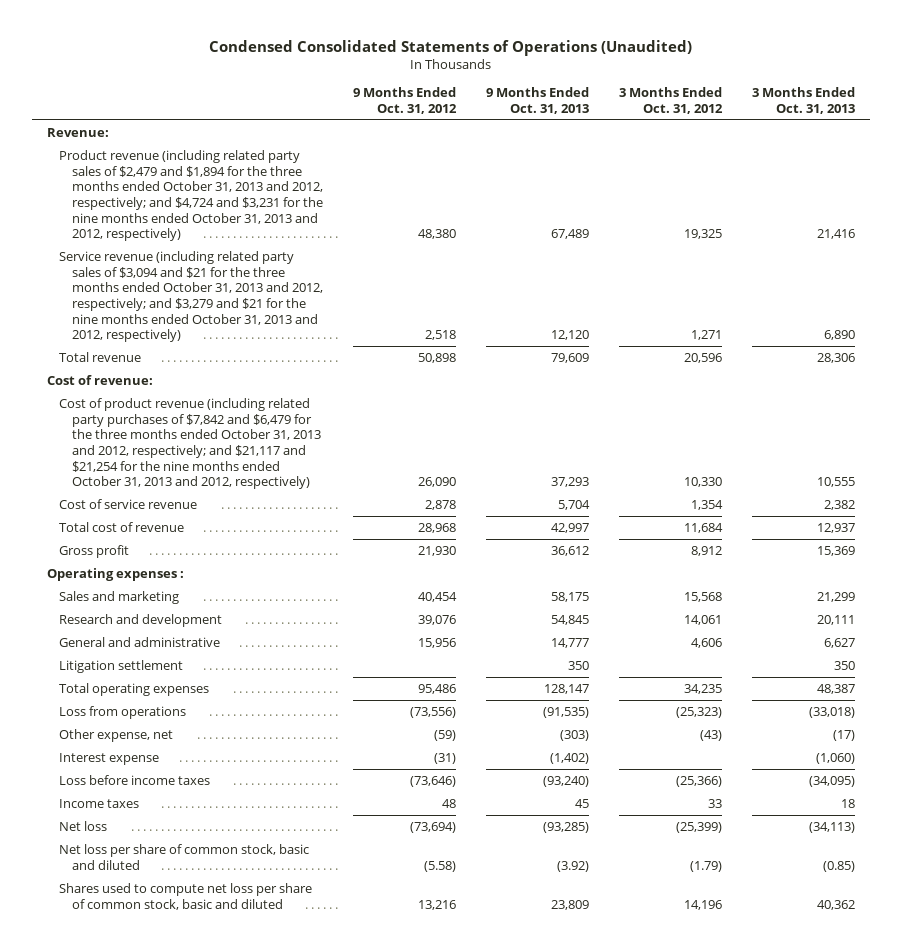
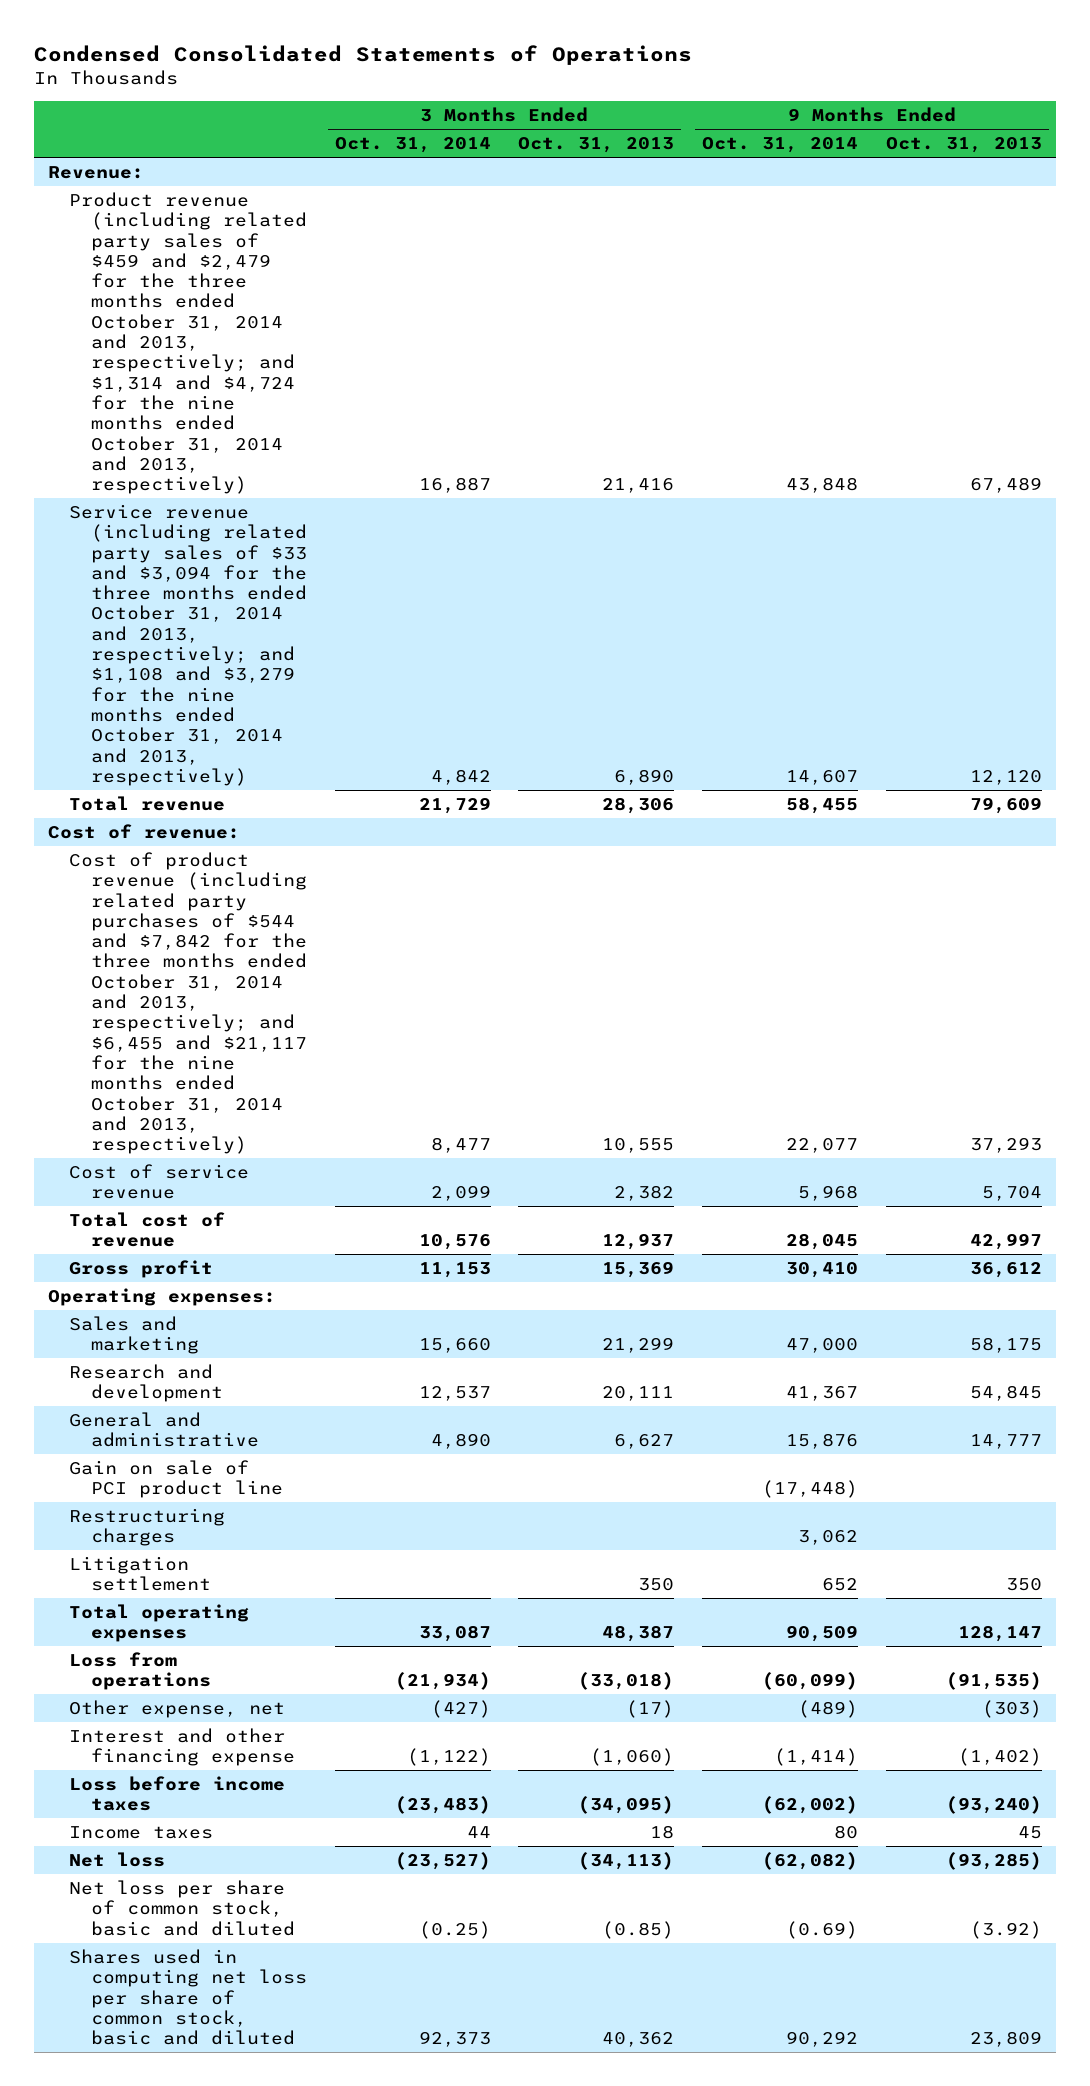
- Condensed Consolidated Statements of Operations (Unaudited)
+ Condensed Consolidated Statements of Operations
- | 9 Months Ended Oct. 31, 2012 | 9 Months Ended Oct. 31, 2013 | 3 Months Ended Oct. 31, 2012 | 3 Months Ended Oct. 31, 2013
+ | 3 Months Ended Oct. 31, 2014 | 3 Months Ended Oct. 31, 2013 | 9 Months Ended Oct. 31, 2014 | 9 Months Ended Oct. 31, 2013
- Product revenue (including related party sales of $2,479 and $1,894 for the three months ended October 31, 2013 and 2012, respectively; and $4,724 and $3,231 for the nine months ended October 31, 2013 and 2012, respectively) | 48,380 | 67,489 | 19,325 | 21,416
- Service revenue (including related party sales of $3,094 and $21 for the three months ended October 31, 2013 and 2012, respectively; and $3,279 and $21 for the nine months ended October 31, 2013 and 2012, respectively) | 2,518 | 12,120 | 1,271 | 6,890
+ Product revenue (including related party sales of $459 and $2,479 for the three months ended October 31, 2014 and 2013, respectively; and $1,314 and $4,724 for the nine months ended October 31, 2014 and 2013, respectively) | 16,887 | 21,416 | 43,848 | 67,489
+ Service revenue (including related party sales of $33 and $3,094 for the three months ended October 31, 2014 and 2013, respectively; and $1,108 and $3,279 for the nine months ended October 31, 2014 and 2013, respectively) | 4,842 | 6,890 | 14,607 | 12,120
- Cost of product revenue (including related party purchases of $7,842 and $6,479 for the three months ended October 31, 2013 and 2012, respectively; and $21,117 and $21,254 for the nine months ended October 31, 2013 and 2012, respectively) | 26,090 | 37,293 | 10,330 | 10,555
+ Cost of product revenue (including related party purchases of $544 and $7,842 for the three months ended October 31, 2014 and 2013, respectively; and $6,455 and $21,117 for the nine months ended October 31, 2014 and 2013, respectively) | 8,477 | 10,555 | 22,077 | 37,293
- Operating expenses :
+ Operating expenses:
+ Gain on sale of PCI product line | | | (17,448) |
+ Restructuring charges | | | 3,062 |
- Interest expense | (31) | (1,402) | | (1,060)
+ Interest and other financing expense | (1,122) | (1,060) | (1,414) | (1,402)
- Shares used to compute net loss per share of common stock, basic and diluted | 13,216 | 23,809 | 14,196 | 40,362
+ Shares used in computing net loss per share of common stock, basic and diluted | 92,373 | 40,362 | 90,292 | 23,809

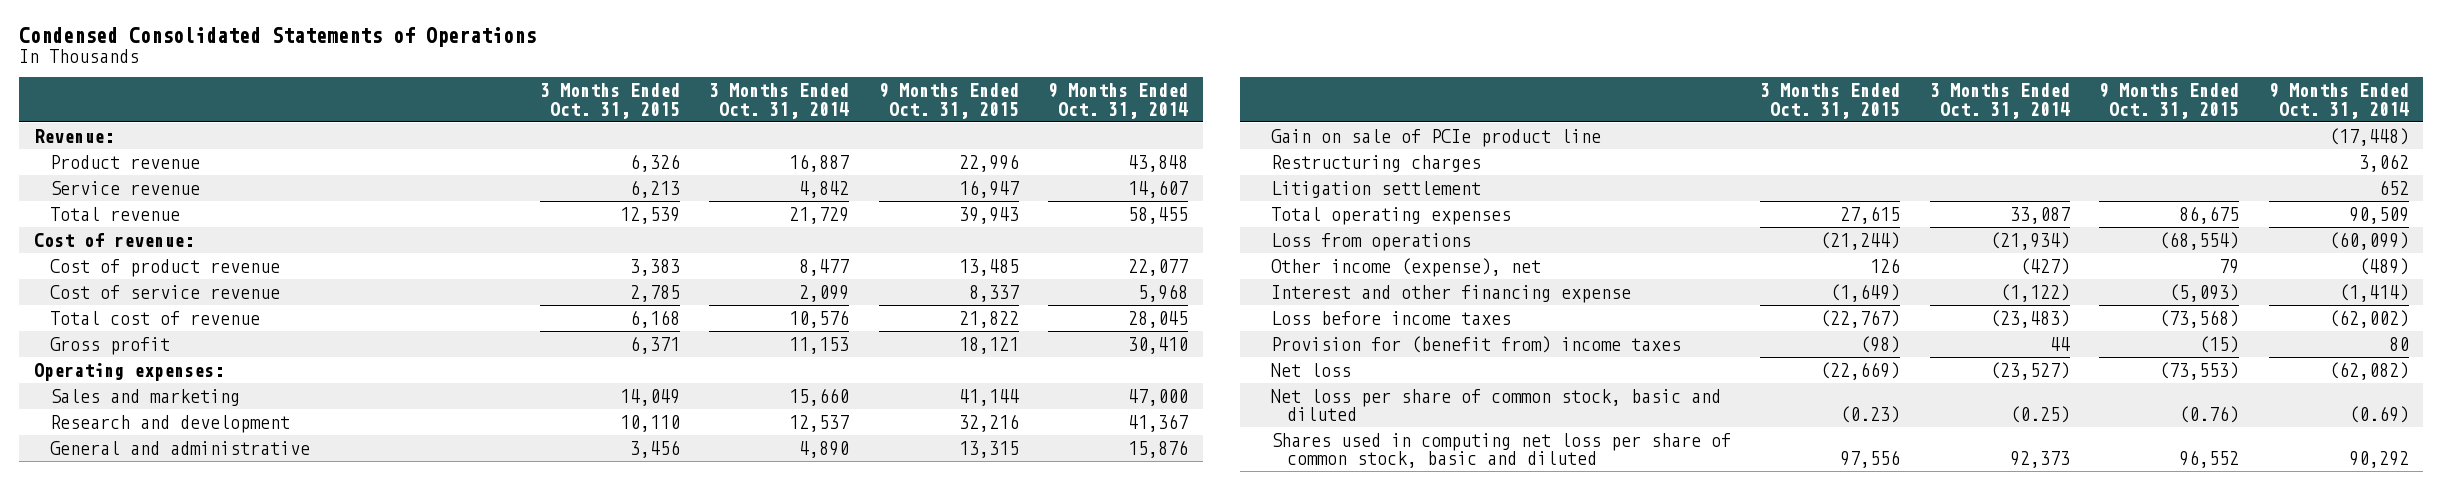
- | 3 Months Ended Oct. 31, 2014 | 3 Months Ended Oct. 31, 2013 | 9 Months Ended Oct. 31, 2014 | 9 Months Ended Oct. 31, 2013
+ | 3 Months Ended Oct. 31, 2015 | 3 Months Ended Oct. 31, 2014 | 9 Months Ended Oct. 31, 2015 | 9 Months Ended Oct. 31, 2014
- Product revenue (including related party sales of $459 and $2,479 for the three months ended October 31, 2014 and 2013, respectively; and $1,314 and $4,724 for the nine months ended October 31, 2014 and 2013, respectively) | 16,887 | 21,416 | 43,848 | 67,489
- Service revenue (including related party sales of $33 and $3,094 for the three months ended October 31, 2014 and 2013, respectively; and $1,108 and $3,279 for the nine months ended October 31, 2014 and 2013, respectively) | 4,842 | 6,890 | 14,607 | 12,120
+ Product revenue | 6,326 | 16,887 | 22,996 | 43,848
+ Service revenue | 6,213 | 4,842 | 16,947 | 14,607
- Cost of product revenue (including related party purchases of $544 and $7,842 for the three months ended October 31, 2014 and 2013, respectively; and $6,455 and $21,117 for the nine months ended October 31, 2014 and 2013, respectively) | 8,477 | 10,555 | 22,077 | 37,293
+ Cost of product revenue | 3,383 | 8,477 | 13,485 | 22,077
- Gain on sale of PCI product line | | | (17,448) |
+ Gain on sale of PCIe product line | | | | (17,448)
- Other expense, net | (427) | (17) | (489) | (303)
+ Other income (expense), net | 126 | (427) | 79 | (489)
- Income taxes | 44 | 18 | 80 | 45
+ Provision for (benefit from) income taxes | (98) | 44 | (15) | 80

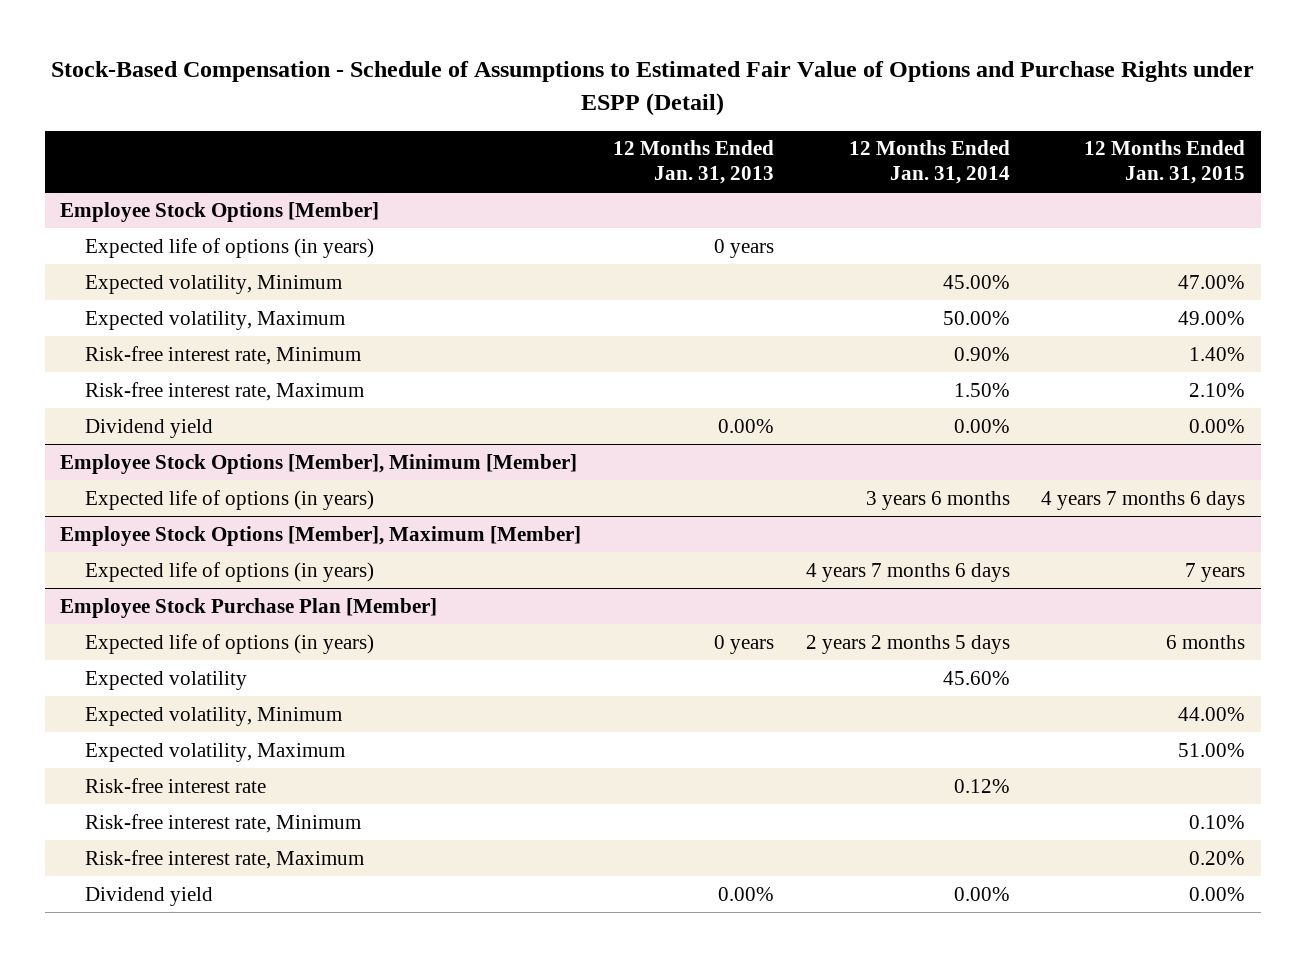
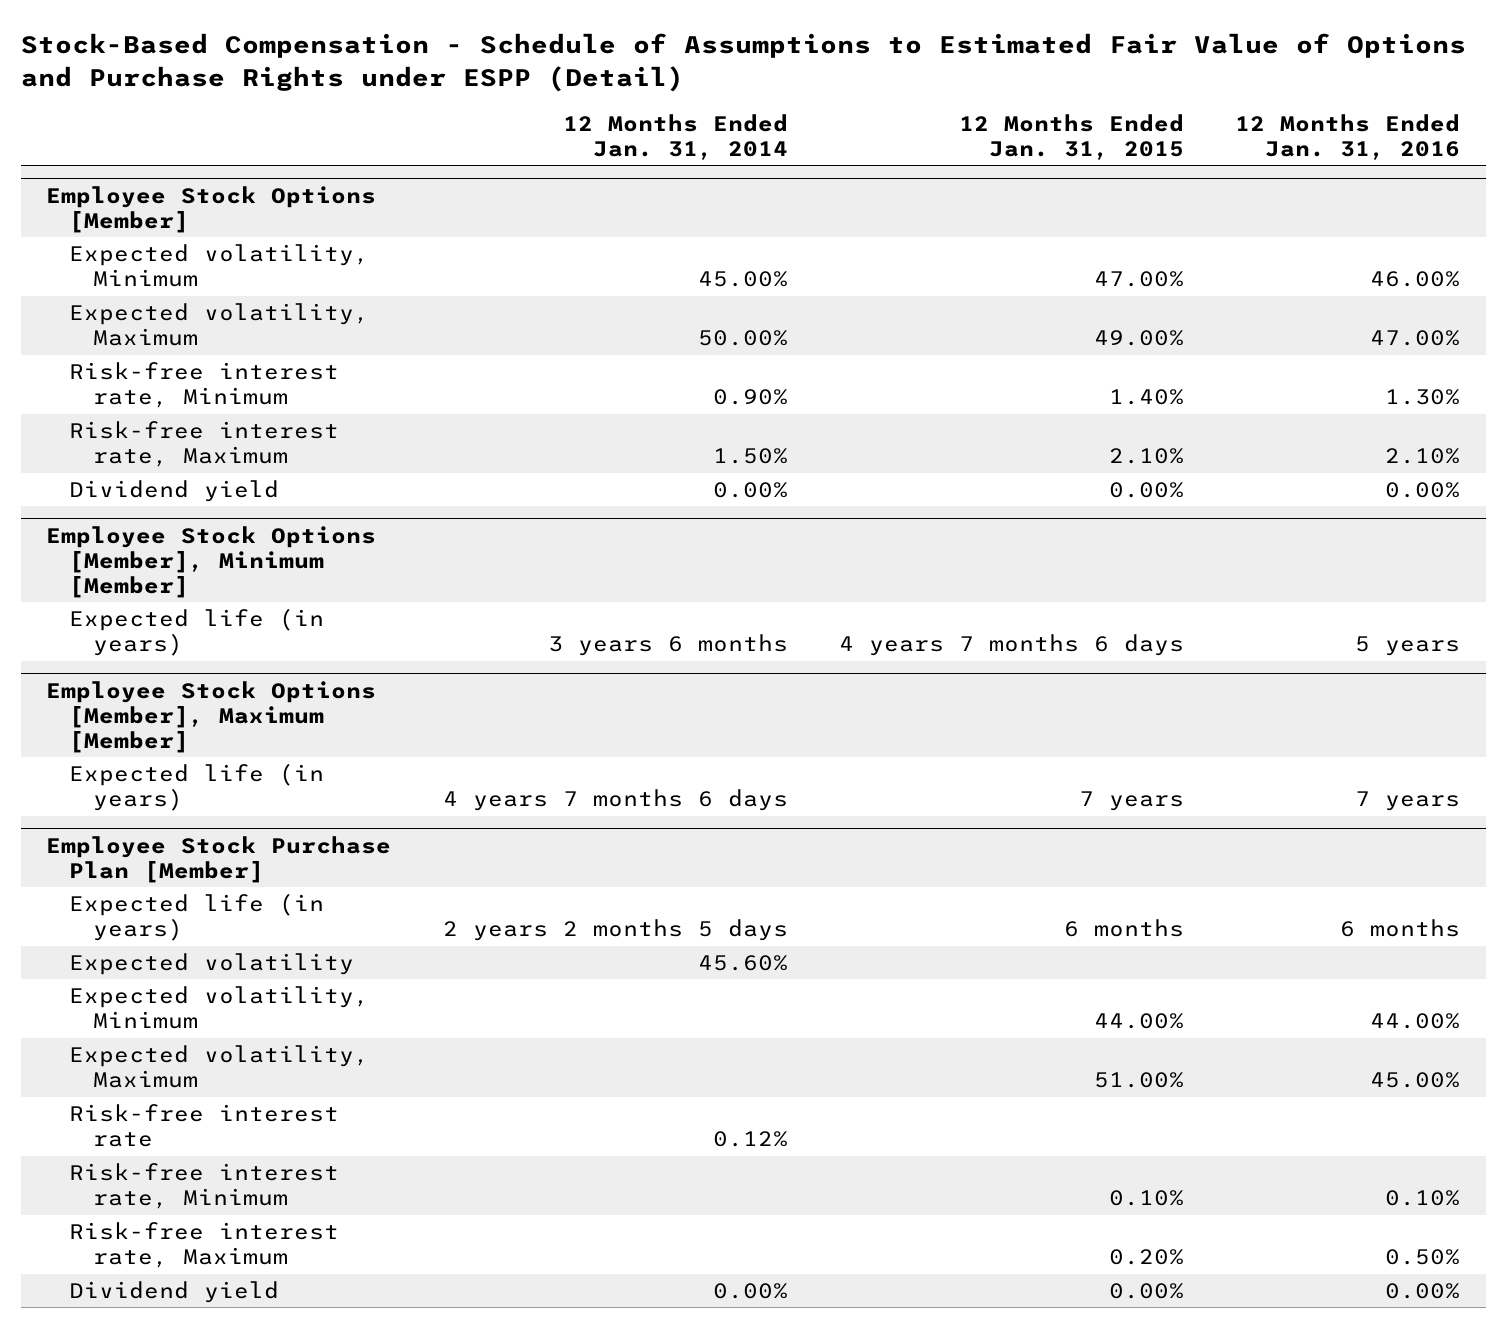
- | 12 Months Ended Jan. 31, 2013 | 12 Months Ended Jan. 31, 2014 | 12 Months Ended Jan. 31, 2015
+ | 12 Months Ended Jan. 31, 2014 | 12 Months Ended Jan. 31, 2015 | 12 Months Ended Jan. 31, 2016
@ Employee Stock Options [Member]
- Expected life of options (in years) | 0 years | |
@ Employee Stock Options [Member], Minimum [Member]
- Expected life of options (in years) | | 3 years 6 months | 4 years 7 months 6 days
+ Expected life (in years) | 3 years 6 months | 4 years 7 months 6 days | 5 years
@ Employee Stock Options [Member], Maximum [Member]
- Expected life of options (in years) | | 4 years 7 months 6 days | 7 years
+ Expected life (in years) | 4 years 7 months 6 days | 7 years | 7 years
@ Employee Stock Purchase Plan [Member]
- Expected life of options (in years) | 0 years | 2 years 2 months 5 days | 6 months
+ Expected life (in years) | 2 years 2 months 5 days | 6 months | 6 months

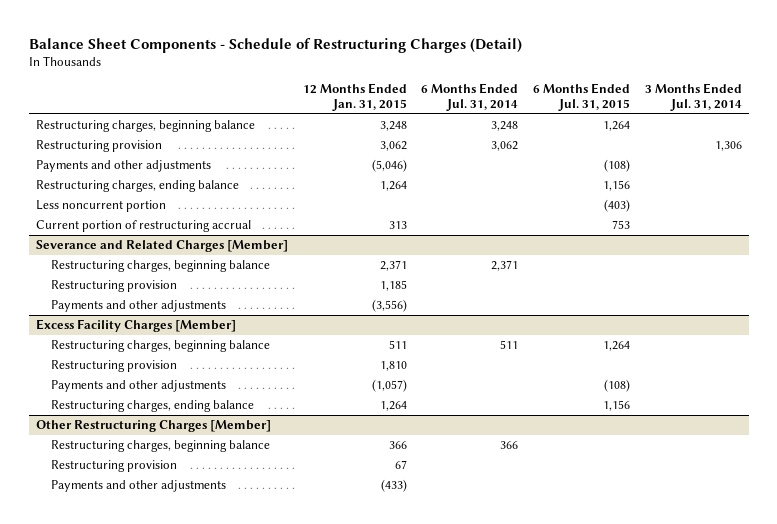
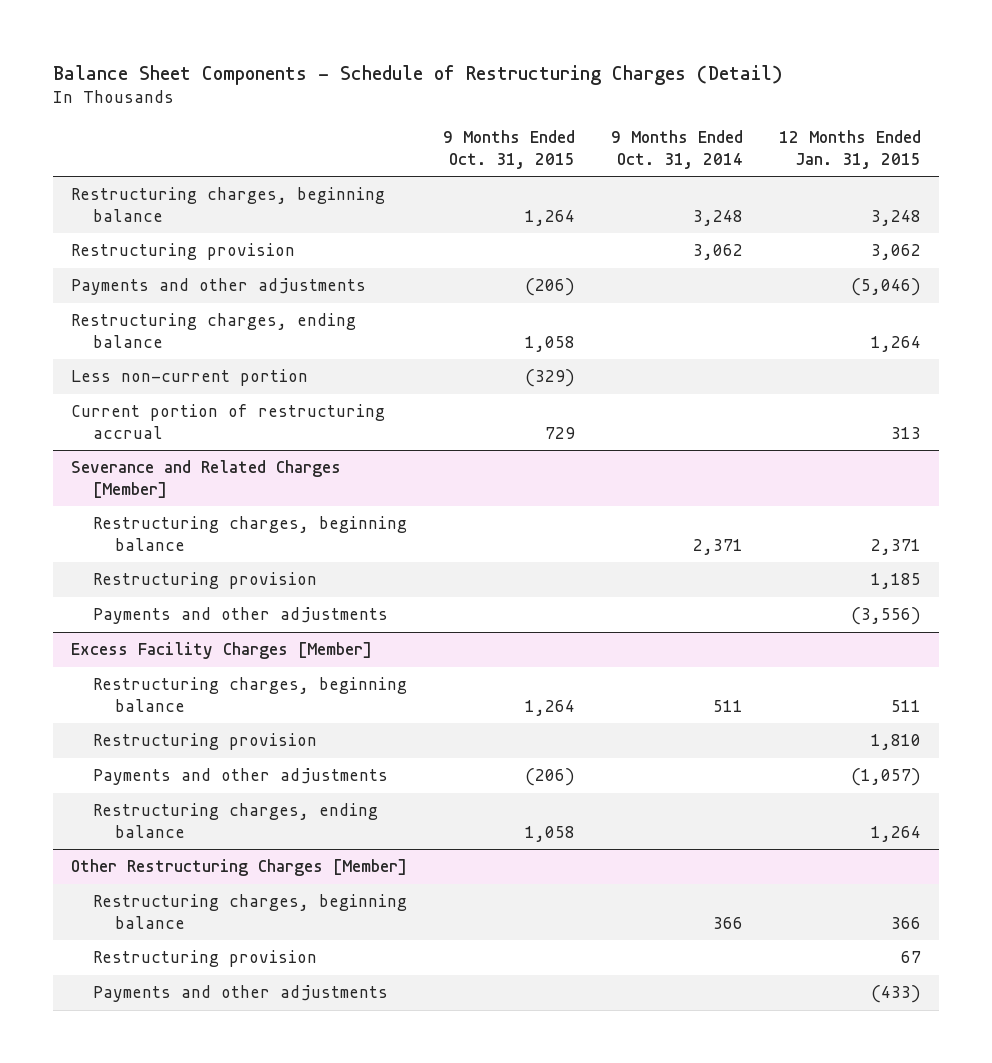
- | 12 Months Ended Jan. 31, 2015 | 6 Months Ended Jul. 31, 2014 | 6 Months Ended Jul. 31, 2015 | 3 Months Ended Jul. 31, 2014
+ | 9 Months Ended Oct. 31, 2015 | 9 Months Ended Oct. 31, 2014 | 12 Months Ended Jan. 31, 2015
- Less noncurrent portion | | | (403) |
+ Less non-current portion | (329) | |

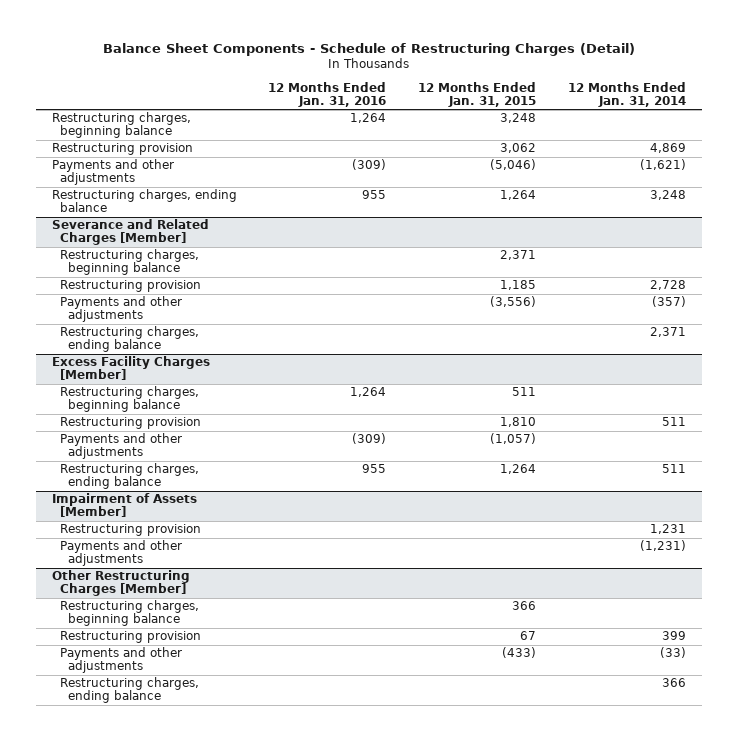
- | 9 Months Ended Oct. 31, 2015 | 9 Months Ended Oct. 31, 2014 | 12 Months Ended Jan. 31, 2015
+ | 12 Months Ended Jan. 31, 2016 | 12 Months Ended Jan. 31, 2015 | 12 Months Ended Jan. 31, 2014
- Less non-current portion | (329) | |
- Current portion of restructuring accrual | 729 | | 313
@ Severance and Related Charges [Member]
+ Restructuring charges, ending balance | | | 2,371
+ Impairment of Assets [Member]
+ Restructuring provision | | | 1,231
+ Payments and other adjustments | | | (1,231)
@ Other Restructuring Charges [Member]
+ Restructuring charges, ending balance | | | 366

